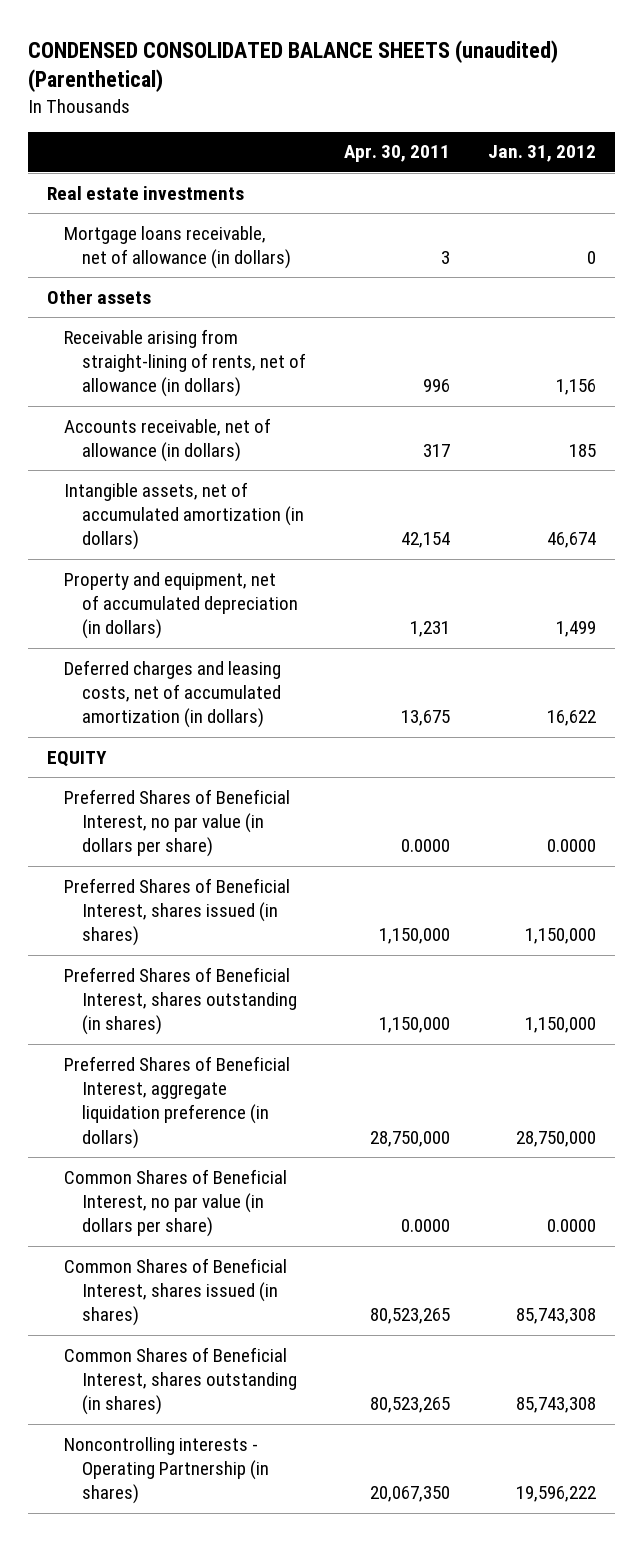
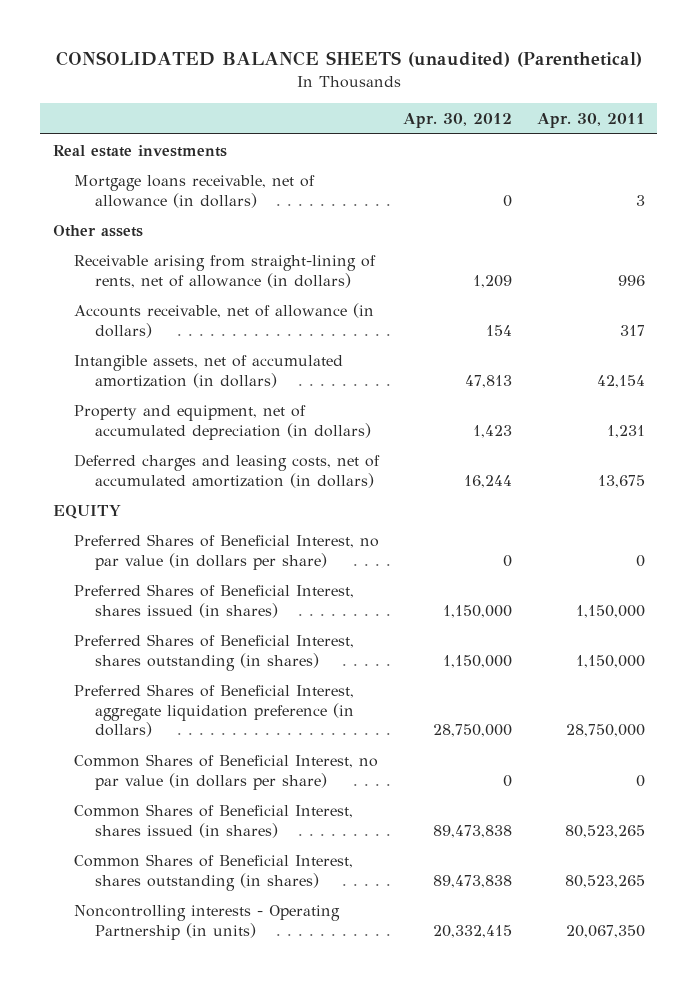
- CONDENSED CONSOLIDATED BALANCE SHEETS (unaudited) (Parenthetical)
+ CONSOLIDATED BALANCE SHEETS (unaudited) (Parenthetical)
- | Apr. 30, 2011 | Jan. 31, 2012
+ | Apr. 30, 2012 | Apr. 30, 2011
- Preferred Shares of Beneficial Interest, no par value (in dollars per share) | 0.0000 | 0.0000
+ Preferred Shares of Beneficial Interest, no par value (in dollars per share) | 0 | 0
- Common Shares of Beneficial Interest, no par value (in dollars per share) | 0.0000 | 0.0000
+ Common Shares of Beneficial Interest, no par value (in dollars per share) | 0 | 0
- Noncontrolling interests - Operating Partnership (in shares) | 20,067,350 | 19,596,222
+ Noncontrolling interests - Operating Partnership (in units) | 20,332,415 | 20,067,350

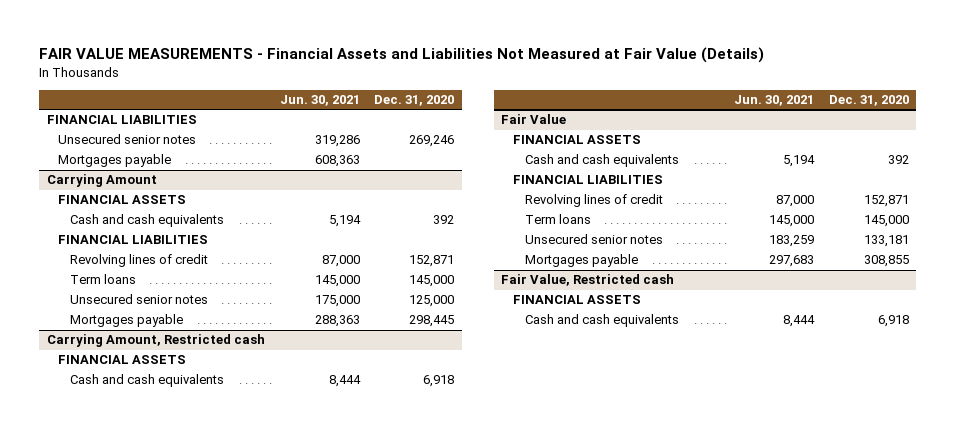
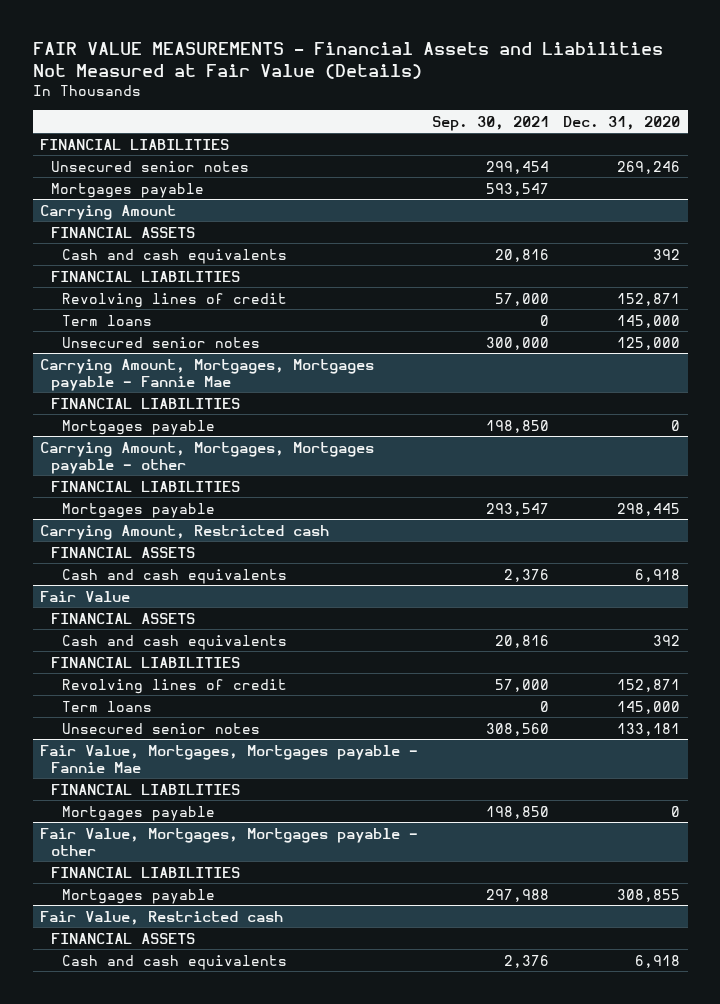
- | Jun. 30, 2021 | Dec. 31, 2020
+ | Sep. 30, 2021 | Dec. 31, 2020
+ Carrying Amount, Mortgages, Mortgages payable - Fannie Mae
+ FINANCIAL LIABILITIES
+ Mortgages payable | 198,850 | 0
+ Carrying Amount, Mortgages, Mortgages payable - other
+ FINANCIAL LIABILITIES
+ Fair Value, Mortgages, Mortgages payable - Fannie Mae
+ FINANCIAL LIABILITIES
+ Mortgages payable | 198,850 | 0
+ Fair Value, Mortgages, Mortgages payable - other
+ FINANCIAL LIABILITIES

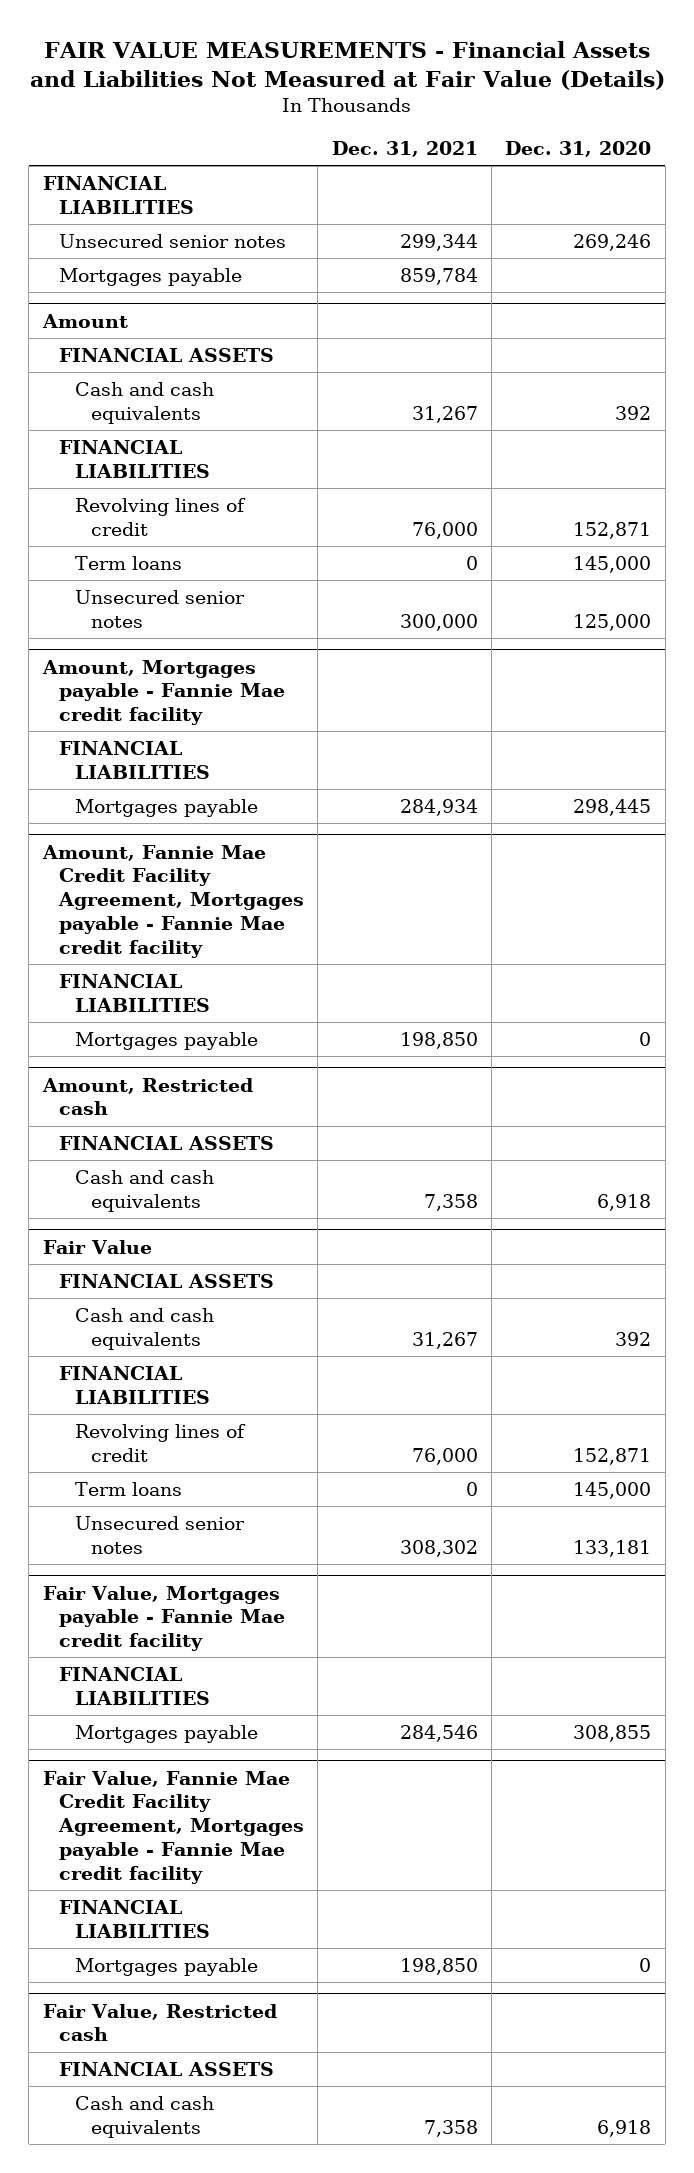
- | Sep. 30, 2021 | Dec. 31, 2020
+ | Dec. 31, 2021 | Dec. 31, 2020
- Carrying Amount
+ Amount
- Carrying Amount, Mortgages, Mortgages payable - Fannie Mae
- FINANCIAL LIABILITIES
- Mortgages payable | 198,850 | 0
- Carrying Amount, Mortgages, Mortgages payable - other
+ Amount, Mortgages payable - Fannie Mae credit facility
- Carrying Amount, Restricted cash
+ Amount, Fannie Mae Credit Facility Agreement, Mortgages payable - Fannie Mae credit facility
+ FINANCIAL LIABILITIES
+ Mortgages payable | 198,850 | 0
+ Amount, Restricted cash
- Fair Value, Mortgages, Mortgages payable - Fannie Mae
- FINANCIAL LIABILITIES
- Mortgages payable | 198,850 | 0
- Fair Value, Mortgages, Mortgages payable - other
+ Fair Value, Mortgages payable - Fannie Mae credit facility
+ Fair Value, Fannie Mae Credit Facility Agreement, Mortgages payable - Fannie Mae credit facility
+ FINANCIAL LIABILITIES
+ Mortgages payable | 198,850 | 0

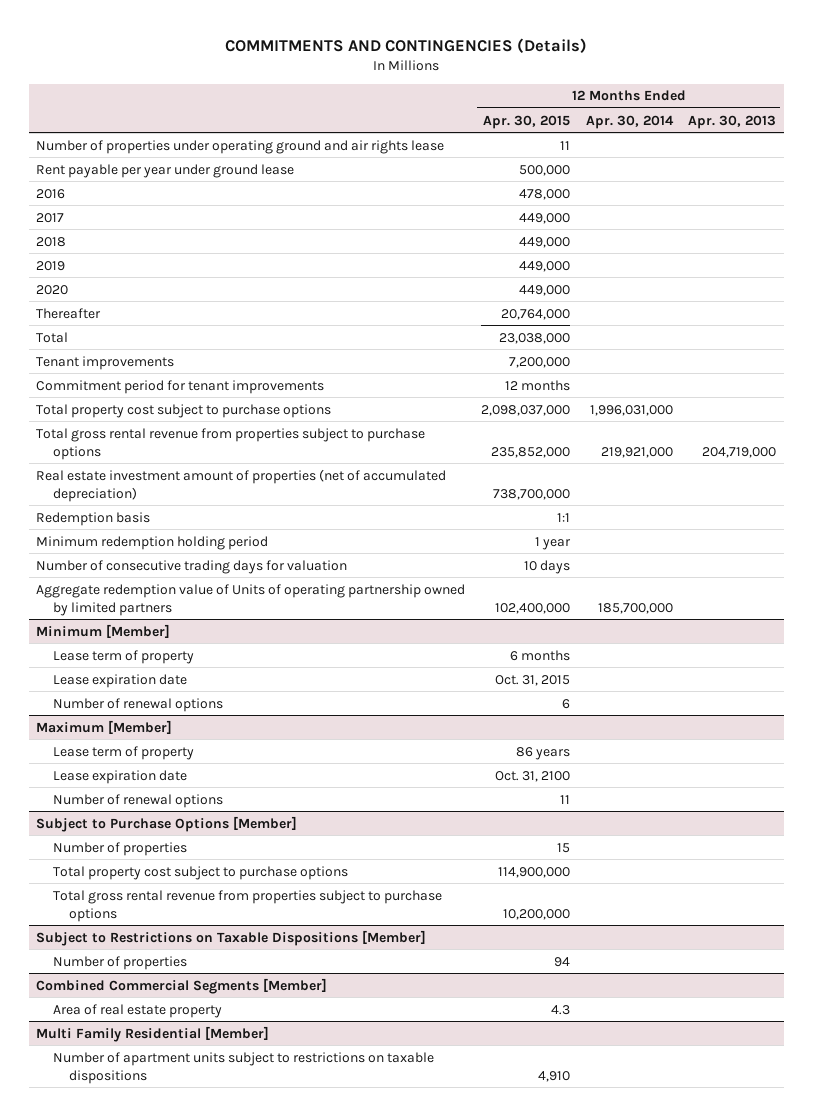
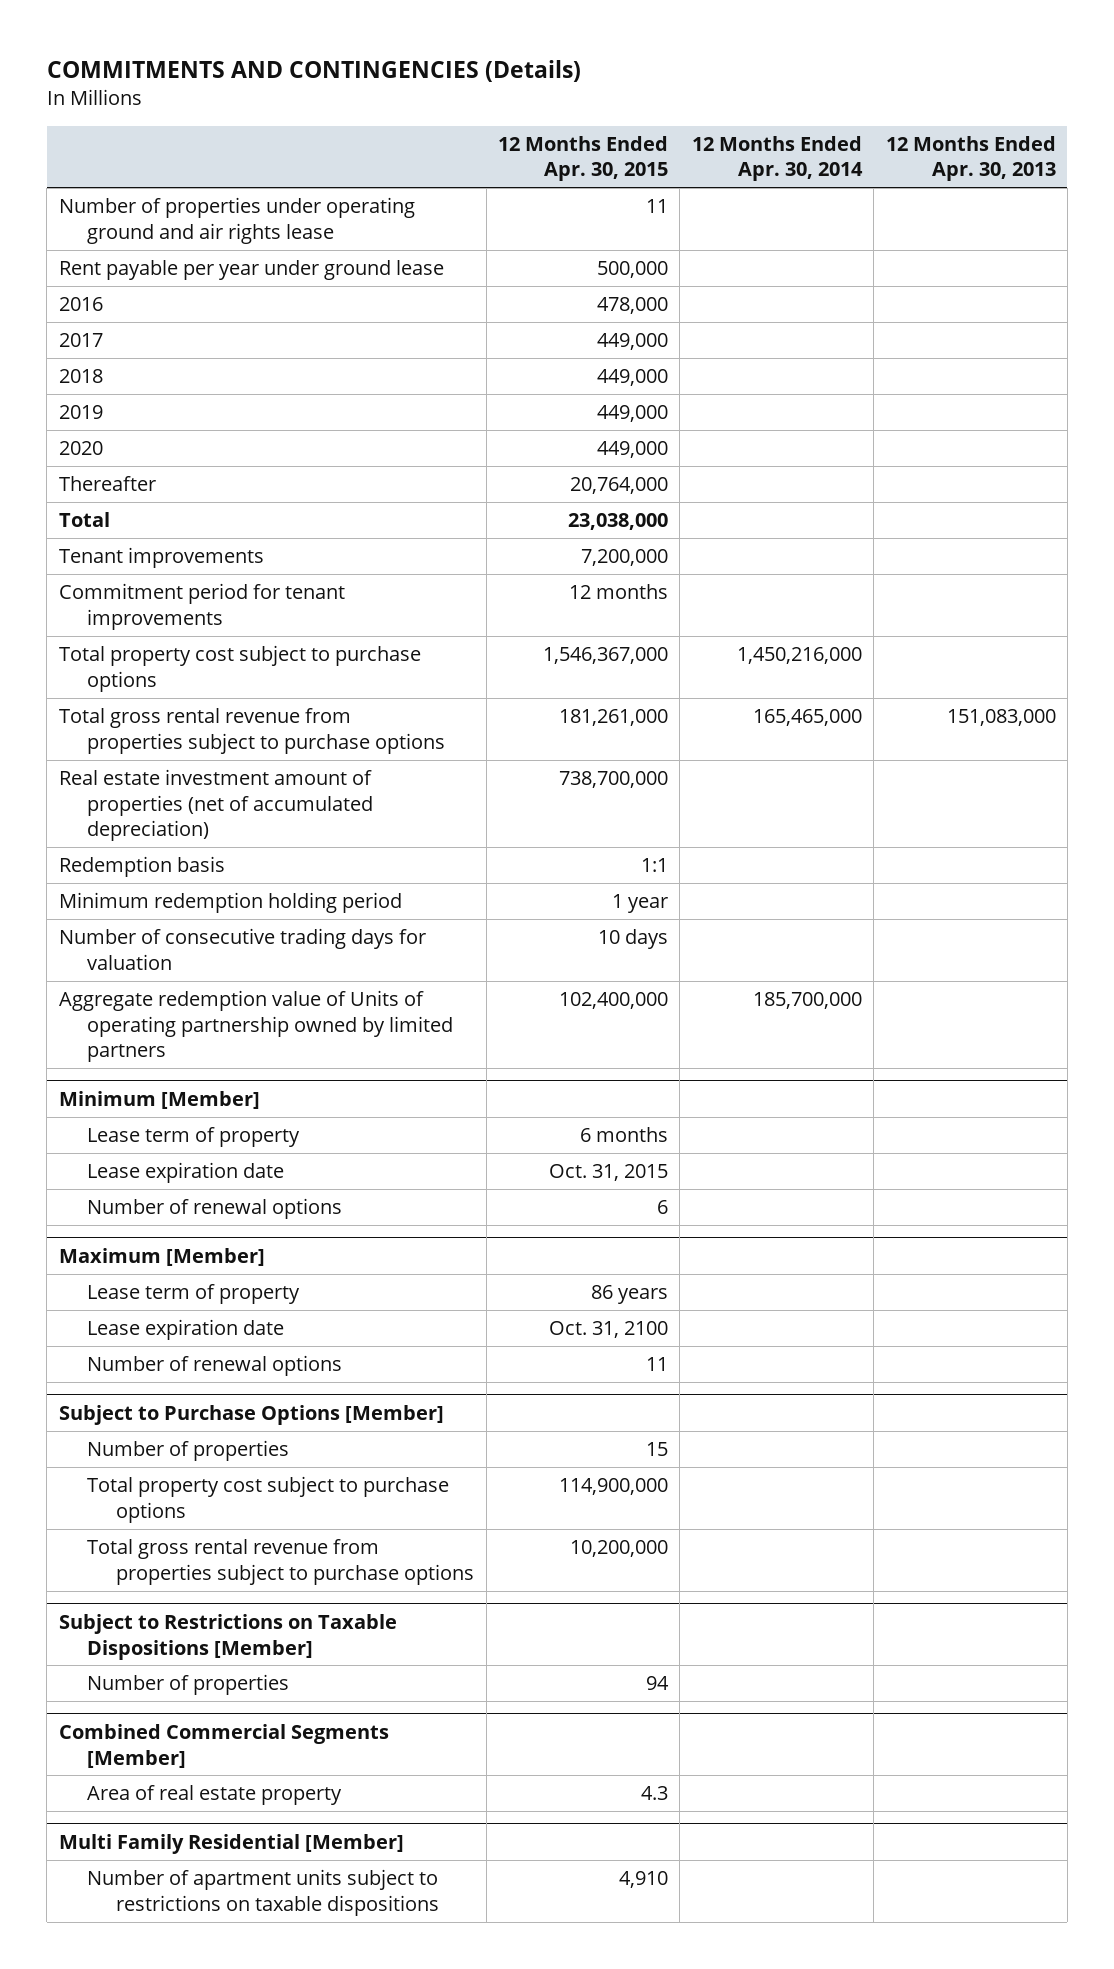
- Total property cost subject to purchase options | 2,098,037,000 | 1,996,031,000 |
- Total gross rental revenue from properties subject to purchase options | 235,852,000 | 219,921,000 | 204,719,000
+ Total property cost subject to purchase options | 1,546,367,000 | 1,450,216,000 |
+ Total gross rental revenue from properties subject to purchase options | 181,261,000 | 165,465,000 | 151,083,000

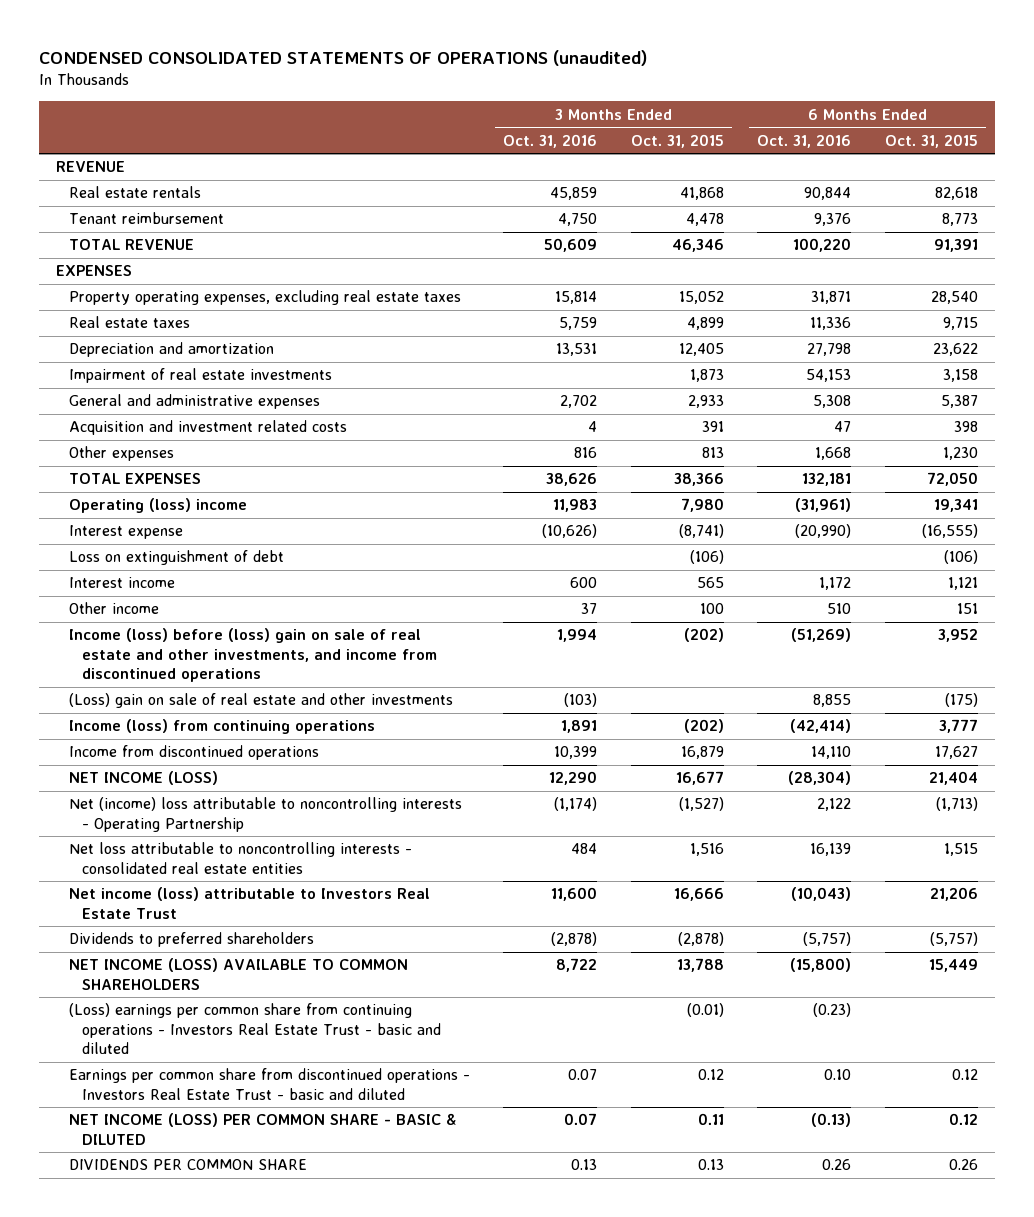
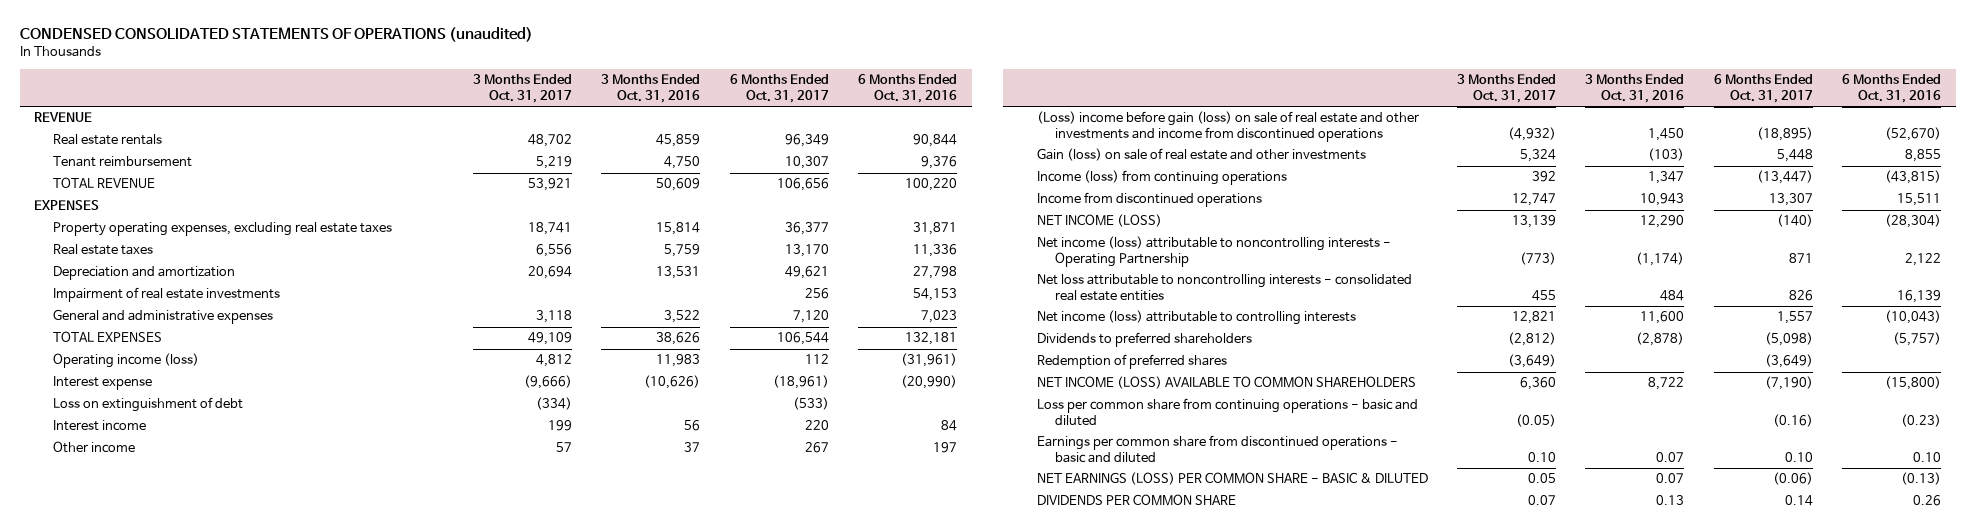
- | 3 Months Ended Oct. 31, 2016 | 3 Months Ended Oct. 31, 2015 | 6 Months Ended Oct. 31, 2016 | 6 Months Ended Oct. 31, 2015
+ | 3 Months Ended Oct. 31, 2017 | 3 Months Ended Oct. 31, 2016 | 6 Months Ended Oct. 31, 2017 | 6 Months Ended Oct. 31, 2016
- General and administrative expenses | 2,702 | 2,933 | 5,308 | 5,387
- Acquisition and investment related costs | 4 | 391 | 47 | 398
- Other expenses | 816 | 813 | 1,668 | 1,230
+ General and administrative expenses | 3,118 | 3,522 | 7,120 | 7,023
- Operating (loss) income | 11,983 | 7,980 | (31,961) | 19,341
+ Operating income (loss) | 4,812 | 11,983 | 112 | (31,961)
- Interest income | 600 | 565 | 1,172 | 1,121
- Other income | 37 | 100 | 510 | 151
- Income (loss) before (loss) gain on sale of real estate and other investments, and income from discontinued operations | 1,994 | (202) | (51,269) | 3,952
- (Loss) gain on sale of real estate and other investments | (103) | | 8,855 | (175)
- Income (loss) from continuing operations | 1,891 | (202) | (42,414) | 3,777
- Income from discontinued operations | 10,399 | 16,879 | 14,110 | 17,627
+ Interest income | 199 | 56 | 220 | 84
+ Other income | 57 | 37 | 267 | 197
+ (Loss) income before gain (loss) on sale of real estate and other investments and income from discontinued operations | (4,932) | 1,450 | (18,895) | (52,670)
+ Gain (loss) on sale of real estate and other investments | 5,324 | (103) | 5,448 | 8,855
+ Income (loss) from continuing operations | 392 | 1,347 | (13,447) | (43,815)
+ Income from discontinued operations | 12,747 | 10,943 | 13,307 | 15,511
- Net (income) loss attributable to noncontrolling interests - Operating Partnership | (1,174) | (1,527) | 2,122 | (1,713)
+ Net income (loss) attributable to noncontrolling interests - Operating Partnership | (773) | (1,174) | 871 | 2,122
- Net income (loss) attributable to Investors Real Estate Trust | 11,600 | 16,666 | (10,043) | 21,206
+ Net income (loss) attributable to controlling interests | 12,821 | 11,600 | 1,557 | (10,043)
+ Redemption of preferred shares | (3,649) | | (3,649) |
- (Loss) earnings per common share from continuing operations - Investors Real Estate Trust - basic and diluted | | (0.01) | (0.23) |
- Earnings per common share from discontinued operations - Investors Real Estate Trust - basic and diluted | 0.07 | 0.12 | 0.10 | 0.12
- NET INCOME (LOSS) PER COMMON SHARE - BASIC & DILUTED | 0.07 | 0.11 | (0.13) | 0.12
+ Loss per common share from continuing operations - basic and diluted | (0.05) | | (0.16) | (0.23)
+ Earnings per common share from discontinued operations - basic and diluted | 0.10 | 0.07 | 0.10 | 0.10
+ NET EARNINGS (LOSS) PER COMMON SHARE - BASIC & DILUTED | 0.05 | 0.07 | (0.06) | (0.13)

